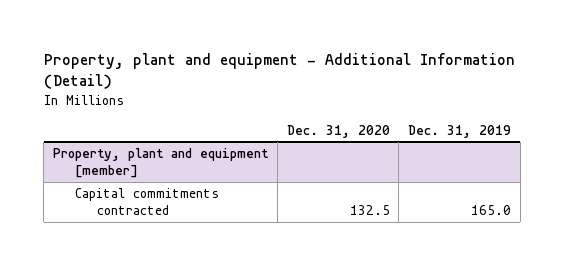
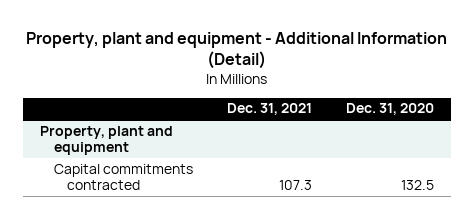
- | Dec. 31, 2020 | Dec. 31, 2019
+ | Dec. 31, 2021 | Dec. 31, 2020
- Property, plant and equipment [member]
+ Property, plant and equipment

